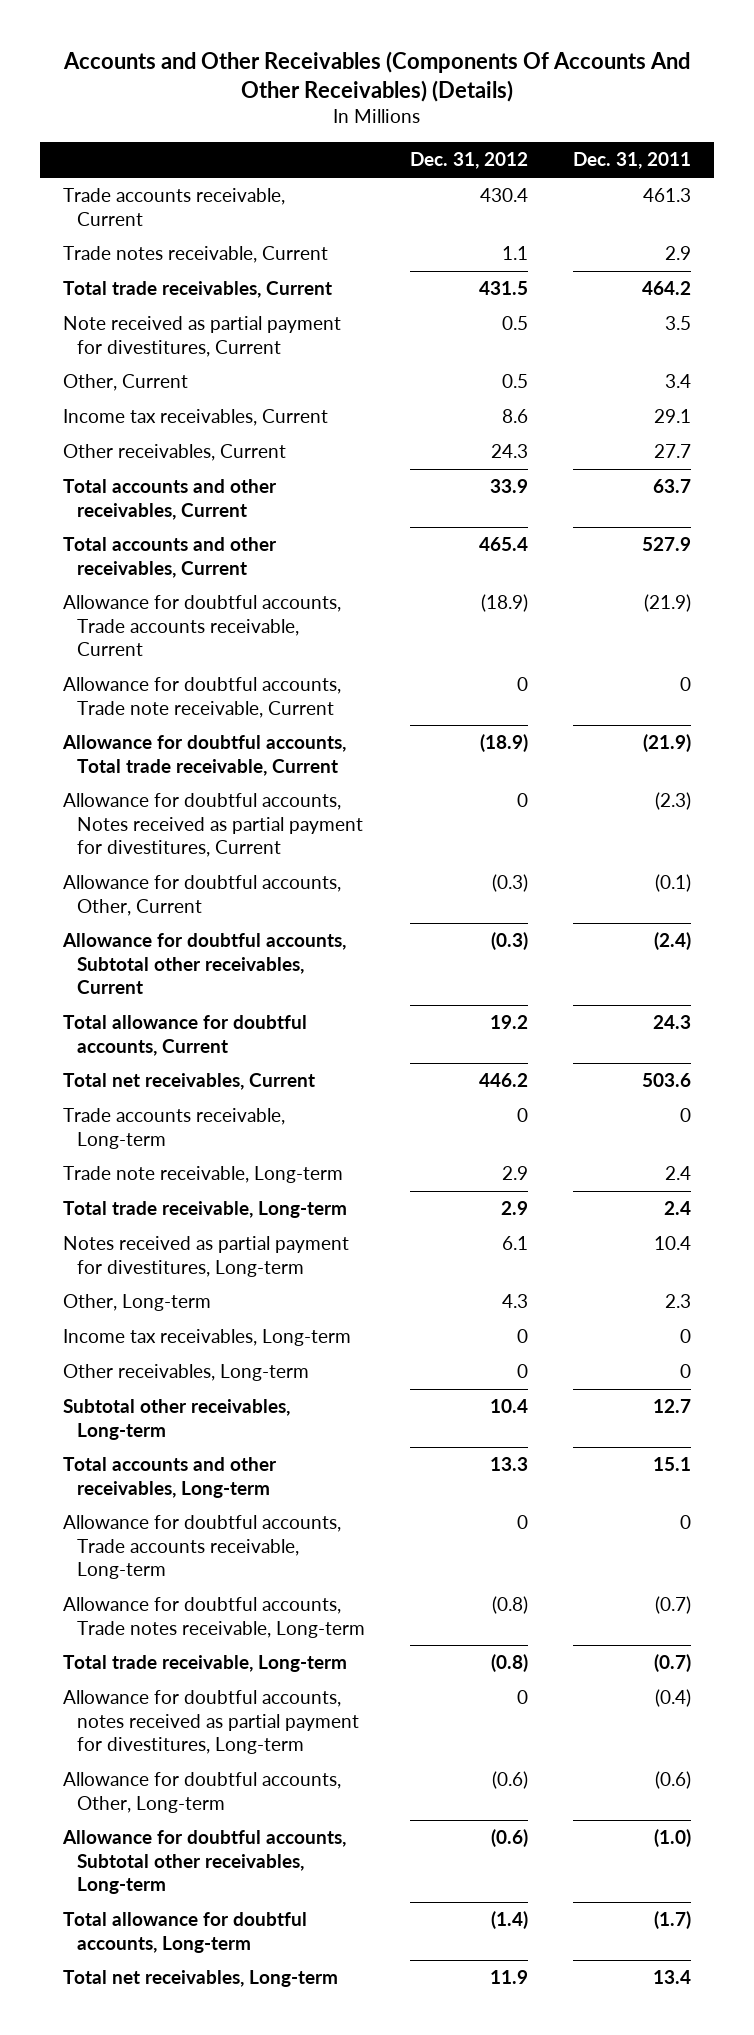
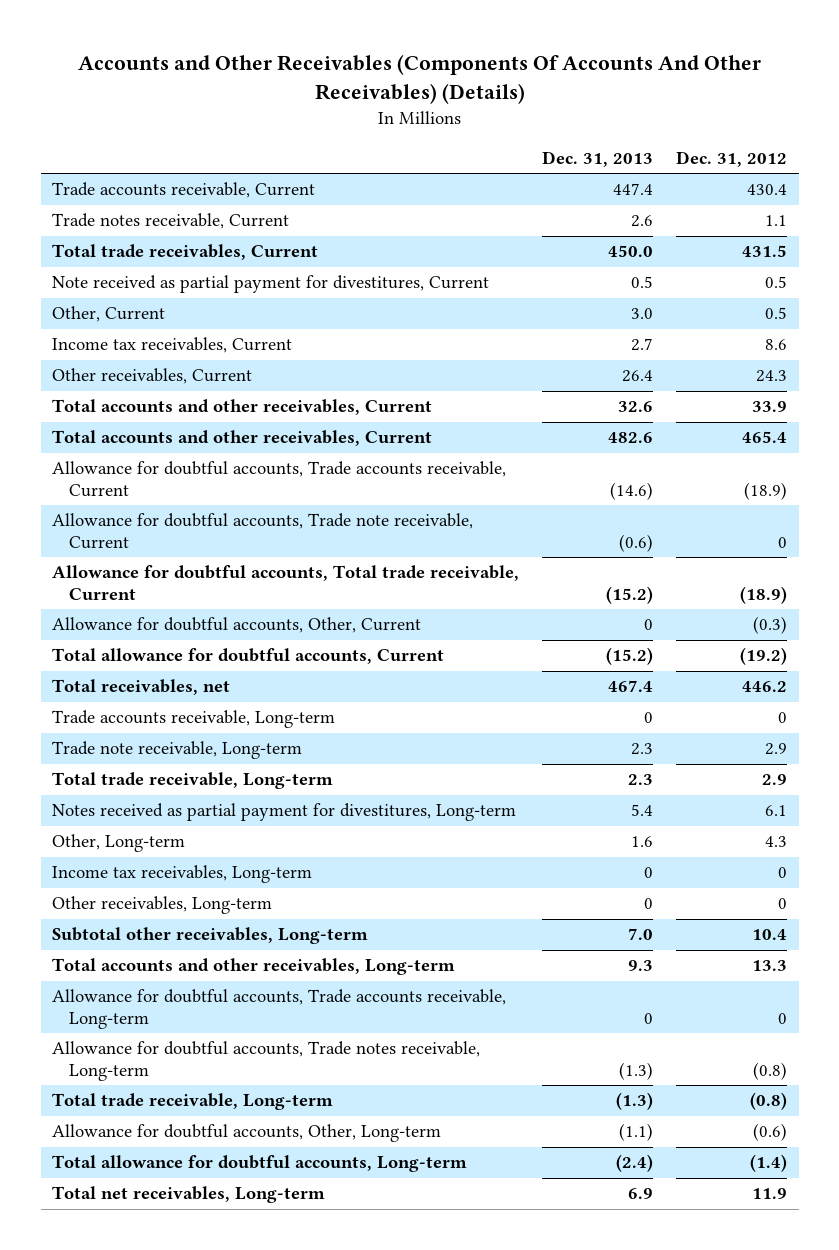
- | Dec. 31, 2012 | Dec. 31, 2011
+ | Dec. 31, 2013 | Dec. 31, 2012
- Allowance for doubtful accounts, Notes received as partial payment for divestitures, Current | 0 | (2.3)
- Allowance for doubtful accounts, Subtotal other receivables, Current | (0.3) | (2.4)
- Total allowance for doubtful accounts, Current | 19.2 | 24.3
- Total net receivables, Current | 446.2 | 503.6
+ Total allowance for doubtful accounts, Current | (15.2) | (19.2)
+ Total receivables, net | 467.4 | 446.2
- Allowance for doubtful accounts, notes received as partial payment for divestitures, Long-term | 0 | (0.4)
- Allowance for doubtful accounts, Subtotal other receivables, Long-term | (0.6) | (1.0)

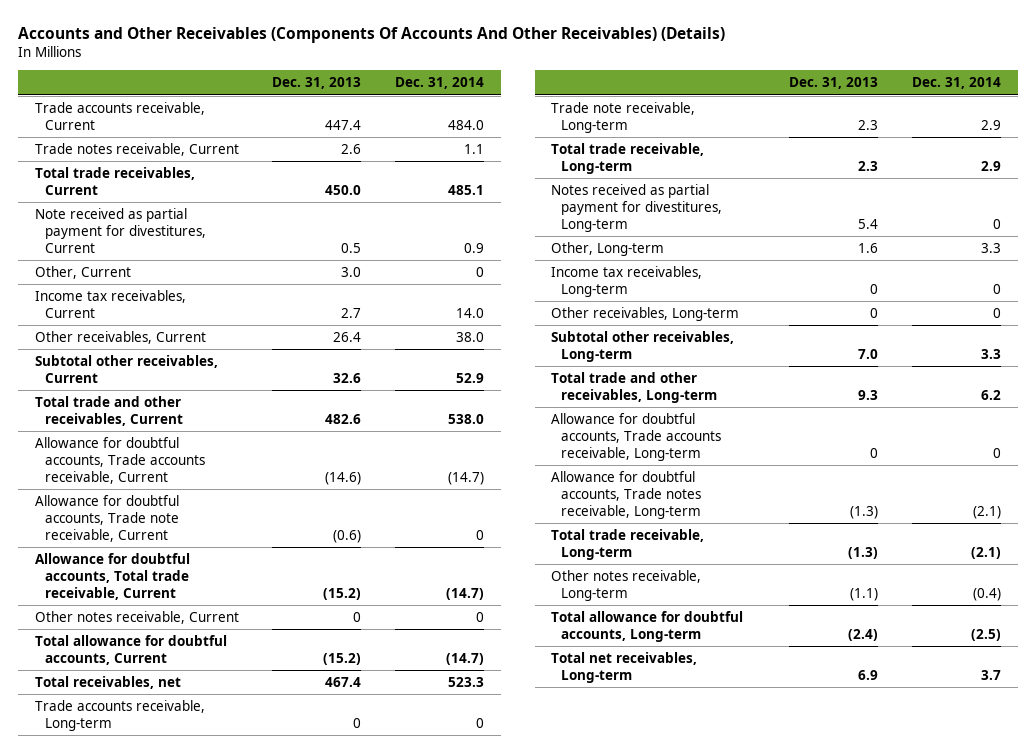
- | Dec. 31, 2013 | Dec. 31, 2012
+ | Dec. 31, 2013 | Dec. 31, 2014
- Total accounts and other receivables, Current | 32.6 | 33.9
- Total accounts and other receivables, Current | 482.6 | 465.4
+ Subtotal other receivables, Current | 32.6 | 52.9
+ Total trade and other receivables, Current | 482.6 | 538.0
- Allowance for doubtful accounts, Other, Current | 0 | (0.3)
+ Other notes receivable, Current | 0 | 0
- Total accounts and other receivables, Long-term | 9.3 | 13.3
+ Total trade and other receivables, Long-term | 9.3 | 6.2
- Allowance for doubtful accounts, Other, Long-term | (1.1) | (0.6)
+ Other notes receivable, Long-term | (1.1) | (0.4)

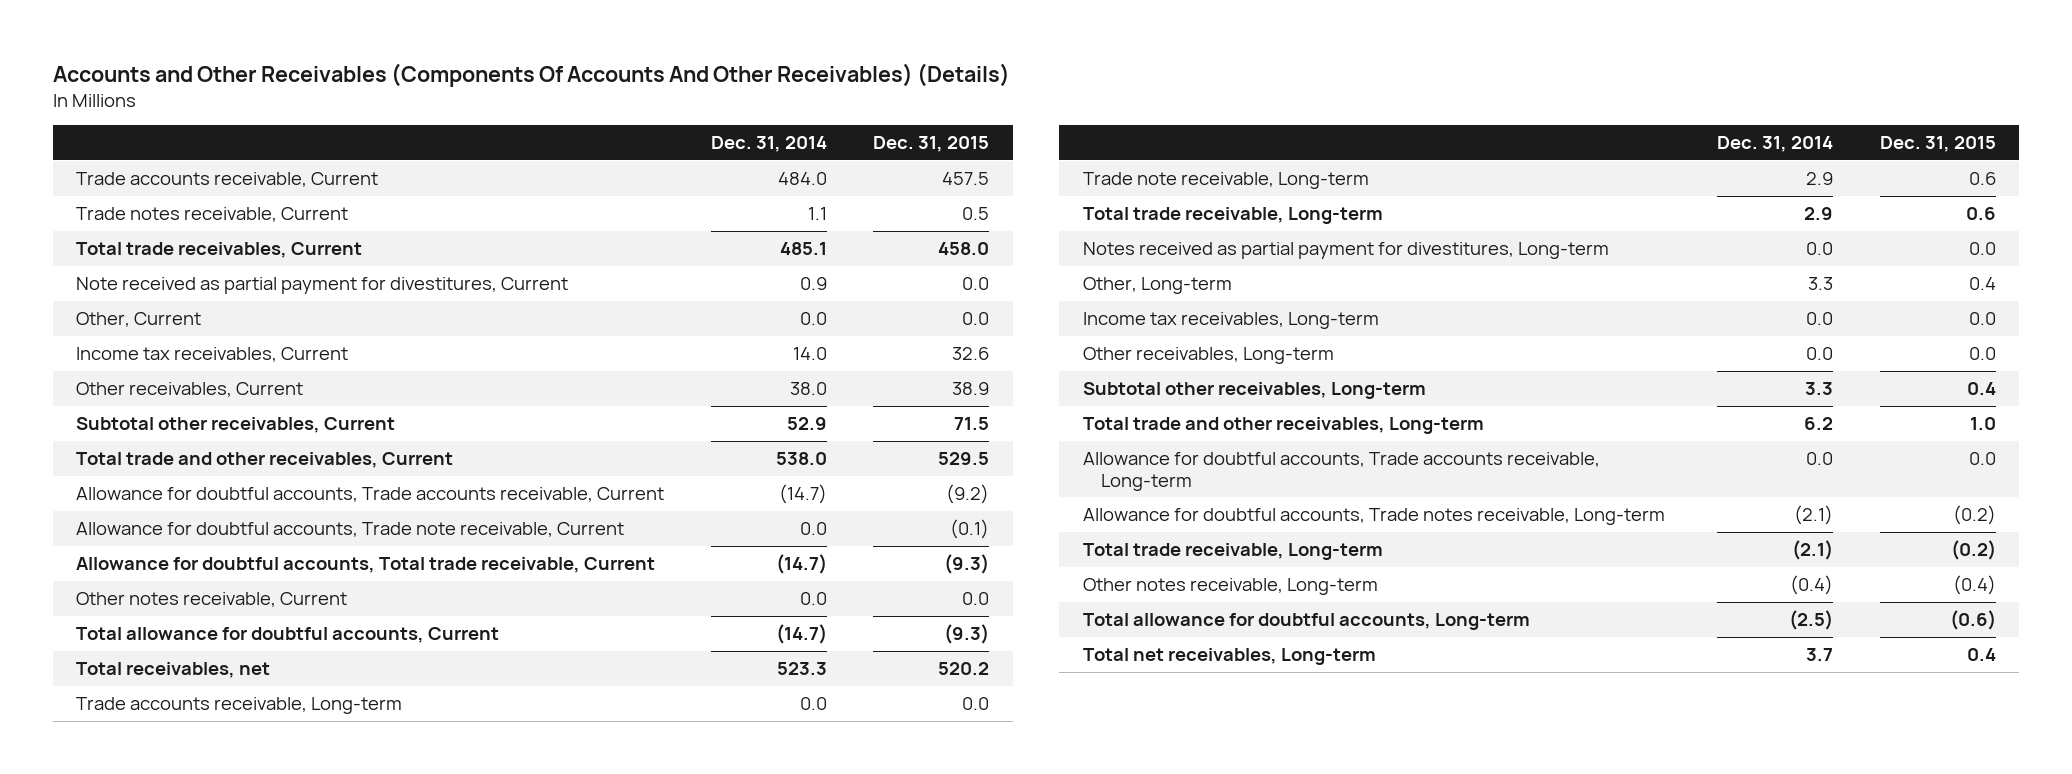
- | Dec. 31, 2013 | Dec. 31, 2014
+ | Dec. 31, 2014 | Dec. 31, 2015
- Other, Current | 3.0 | 0
+ Other, Current | 0.0 | 0.0
- Allowance for doubtful accounts, Trade note receivable, Current | (0.6) | 0
+ Allowance for doubtful accounts, Trade note receivable, Current | 0.0 | (0.1)
- Other notes receivable, Current | 0 | 0
+ Other notes receivable, Current | 0.0 | 0.0
- Trade accounts receivable, Long-term | 0 | 0
+ Trade accounts receivable, Long-term | 0.0 | 0.0
- Notes received as partial payment for divestitures, Long-term | 5.4 | 0
+ Notes received as partial payment for divestitures, Long-term | 0.0 | 0.0
- Income tax receivables, Long-term | 0 | 0
- Other receivables, Long-term | 0 | 0
+ Income tax receivables, Long-term | 0.0 | 0.0
+ Other receivables, Long-term | 0.0 | 0.0
- Allowance for doubtful accounts, Trade accounts receivable, Long-term | 0 | 0
+ Allowance for doubtful accounts, Trade accounts receivable, Long-term | 0.0 | 0.0

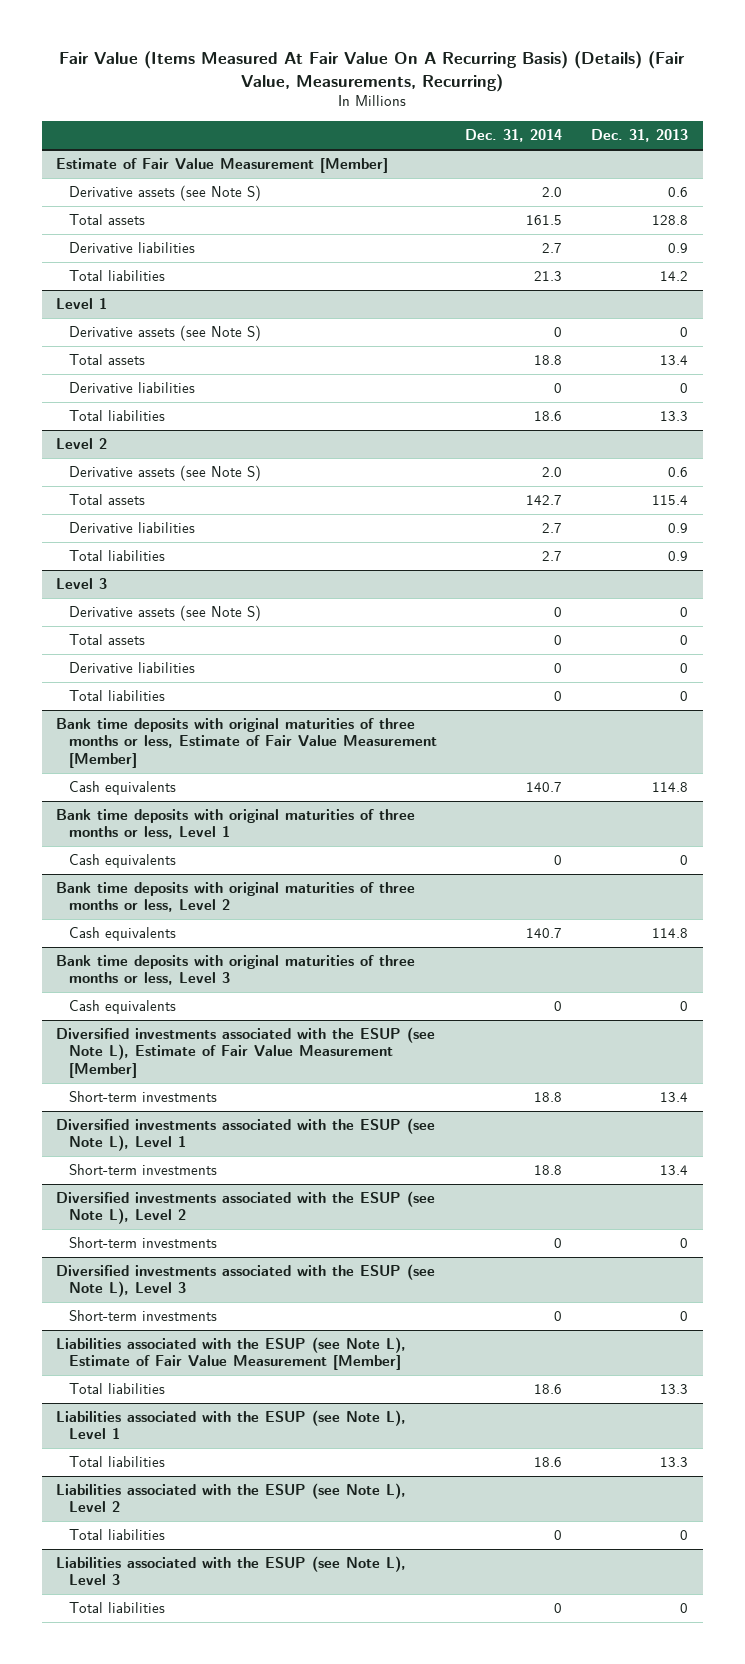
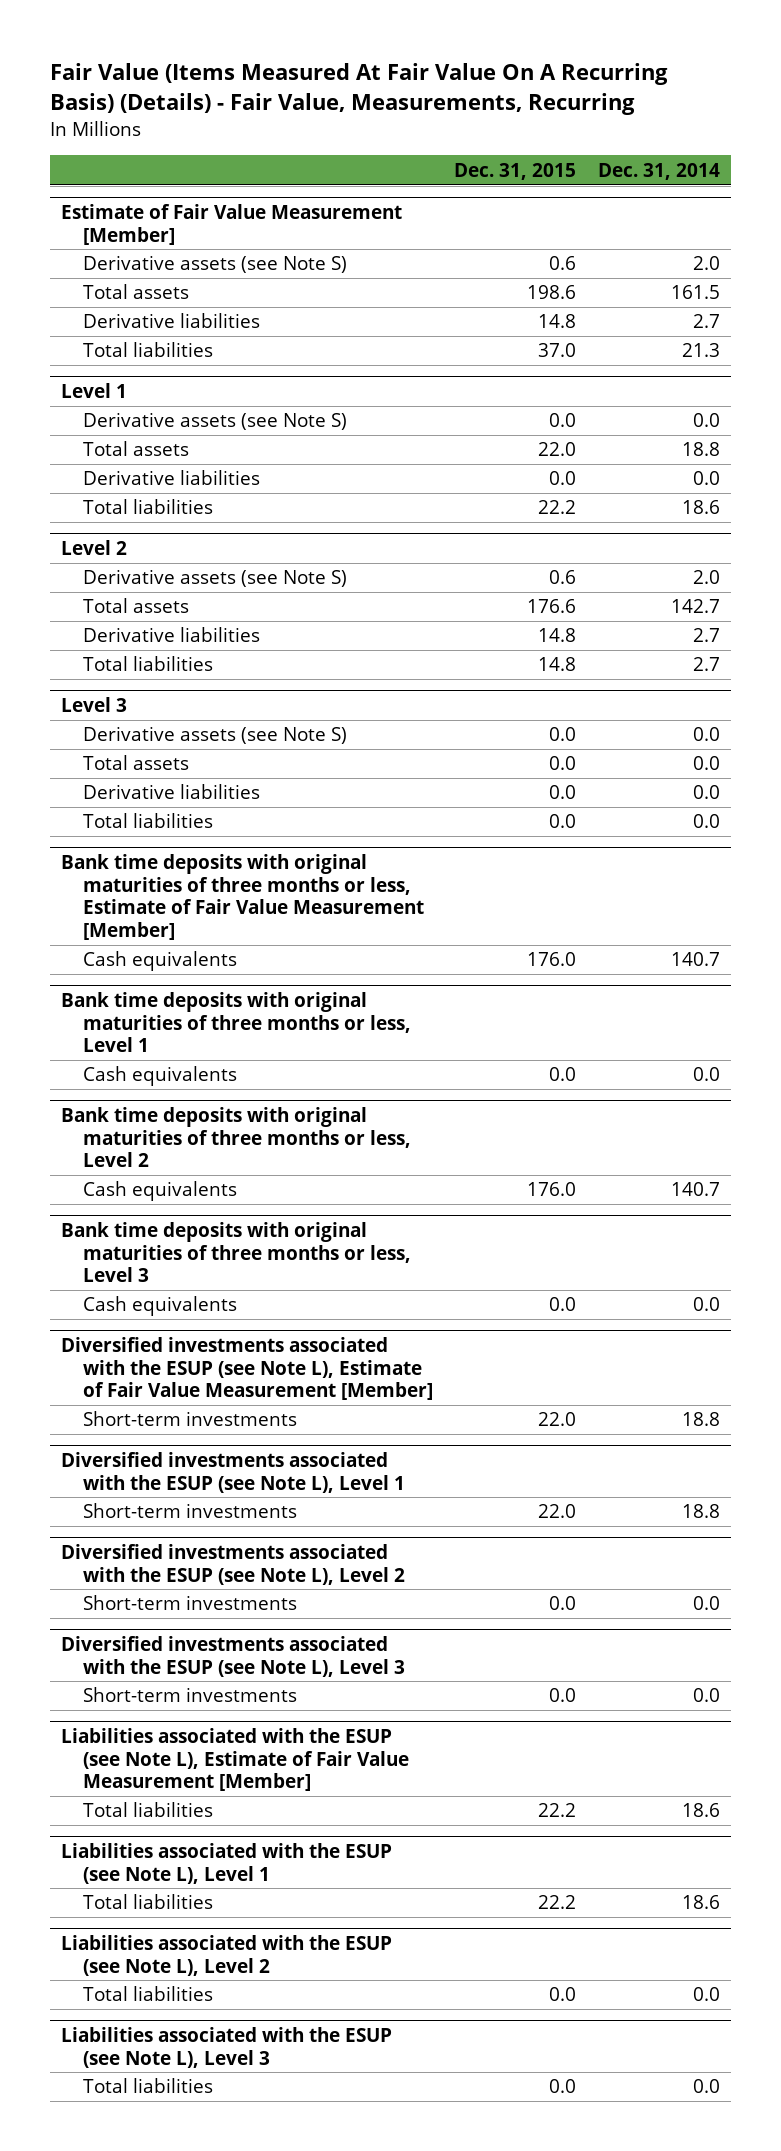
- Fair Value (Items Measured At Fair Value On A Recurring Basis) (Details) (Fair Value, Measurements, Recurring)
+ Fair Value (Items Measured At Fair Value On A Recurring Basis) (Details) - Fair Value, Measurements, Recurring
- | Dec. 31, 2014 | Dec. 31, 2013
+ | Dec. 31, 2015 | Dec. 31, 2014
@ Level 1
- Derivative assets (see Note S) | 0 | 0
+ Derivative assets (see Note S) | 0.0 | 0.0
- Derivative liabilities | 0 | 0
+ Derivative liabilities | 0.0 | 0.0
@ Level 3
- Derivative assets (see Note S) | 0 | 0
- Total assets | 0 | 0
- Derivative liabilities | 0 | 0
- Total liabilities | 0 | 0
+ Derivative assets (see Note S) | 0.0 | 0.0
+ Total assets | 0.0 | 0.0
+ Derivative liabilities | 0.0 | 0.0
+ Total liabilities | 0.0 | 0.0
@ Bank time deposits with original maturities of three months or less, Level 1
- Cash equivalents | 0 | 0
+ Cash equivalents | 0.0 | 0.0
@ Bank time deposits with original maturities of three months or less, Level 3
- Cash equivalents | 0 | 0
+ Cash equivalents | 0.0 | 0.0
@ Diversified investments associated with the ESUP (see Note L), Level 2
- Short-term investments | 0 | 0
+ Short-term investments | 0.0 | 0.0
@ Diversified investments associated with the ESUP (see Note L), Level 3
- Short-term investments | 0 | 0
+ Short-term investments | 0.0 | 0.0
@ Liabilities associated with the ESUP (see Note L), Level 2
- Total liabilities | 0 | 0
+ Total liabilities | 0.0 | 0.0
@ Liabilities associated with the ESUP (see Note L), Level 3
- Total liabilities | 0 | 0
+ Total liabilities | 0.0 | 0.0

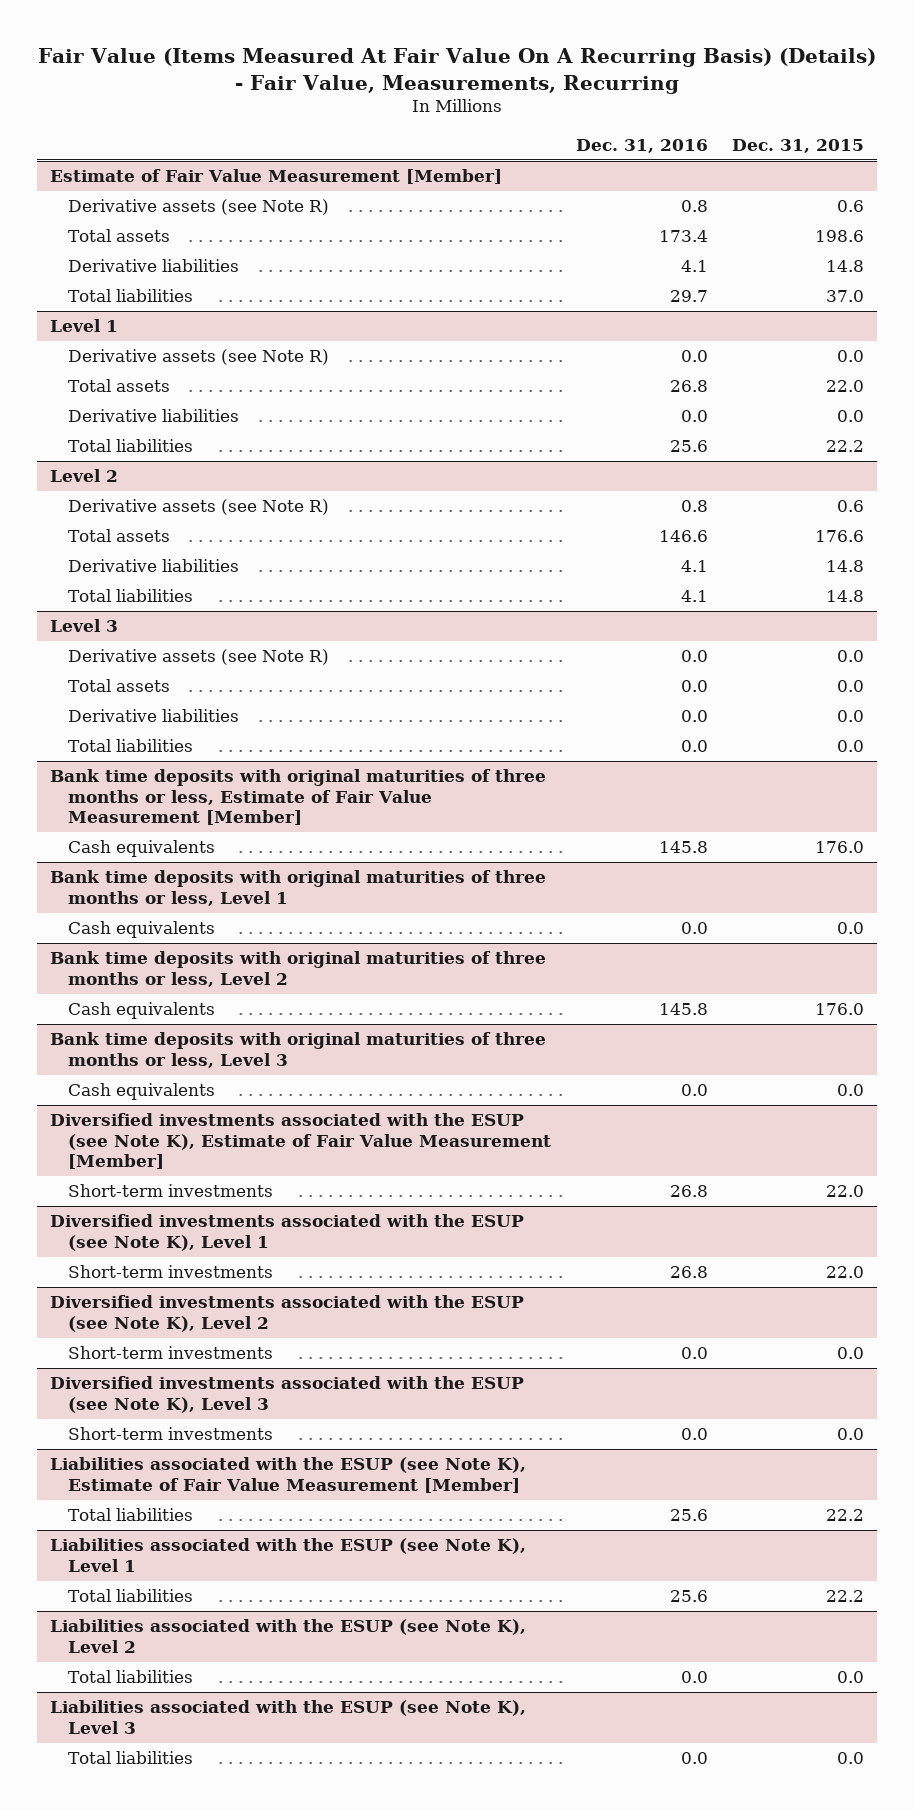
- | Dec. 31, 2015 | Dec. 31, 2014
+ | Dec. 31, 2016 | Dec. 31, 2015
@ Estimate of Fair Value Measurement [Member]
- Derivative assets (see Note S) | 0.6 | 2.0
+ Derivative assets (see Note R) | 0.8 | 0.6
@ Level 1
- Derivative assets (see Note S) | 0.0 | 0.0
+ Derivative assets (see Note R) | 0.0 | 0.0
@ Level 2
- Derivative assets (see Note S) | 0.6 | 2.0
+ Derivative assets (see Note R) | 0.8 | 0.6
@ Level 3
- Derivative assets (see Note S) | 0.0 | 0.0
+ Derivative assets (see Note R) | 0.0 | 0.0
- Diversified investments associated with the ESUP (see Note L), Estimate of Fair Value Measurement [Member]
+ Diversified investments associated with the ESUP (see Note K), Estimate of Fair Value Measurement [Member]
- Diversified investments associated with the ESUP (see Note L), Level 1
+ Diversified investments associated with the ESUP (see Note K), Level 1
- Diversified investments associated with the ESUP (see Note L), Level 2
+ Diversified investments associated with the ESUP (see Note K), Level 2
- Diversified investments associated with the ESUP (see Note L), Level 3
+ Diversified investments associated with the ESUP (see Note K), Level 3
- Liabilities associated with the ESUP (see Note L), Estimate of Fair Value Measurement [Member]
+ Liabilities associated with the ESUP (see Note K), Estimate of Fair Value Measurement [Member]
- Liabilities associated with the ESUP (see Note L), Level 1
+ Liabilities associated with the ESUP (see Note K), Level 1
- Liabilities associated with the ESUP (see Note L), Level 2
+ Liabilities associated with the ESUP (see Note K), Level 2
- Liabilities associated with the ESUP (see Note L), Level 3
+ Liabilities associated with the ESUP (see Note K), Level 3

